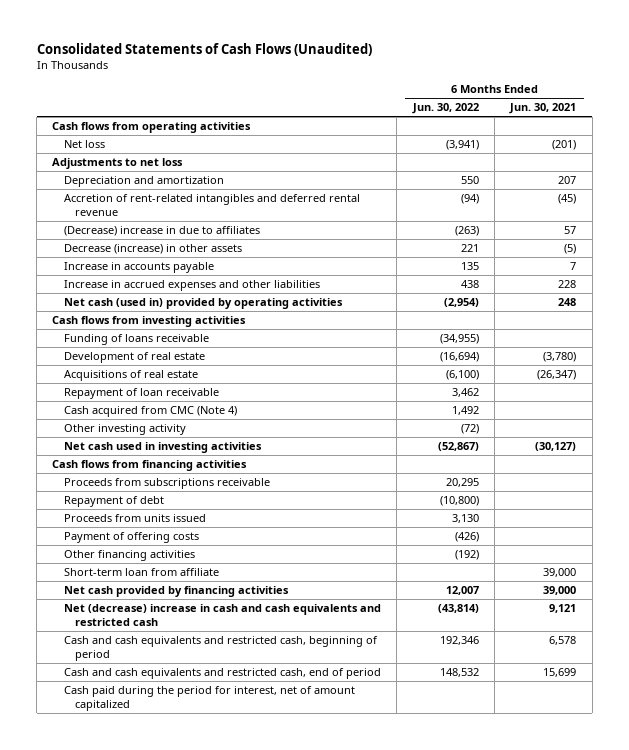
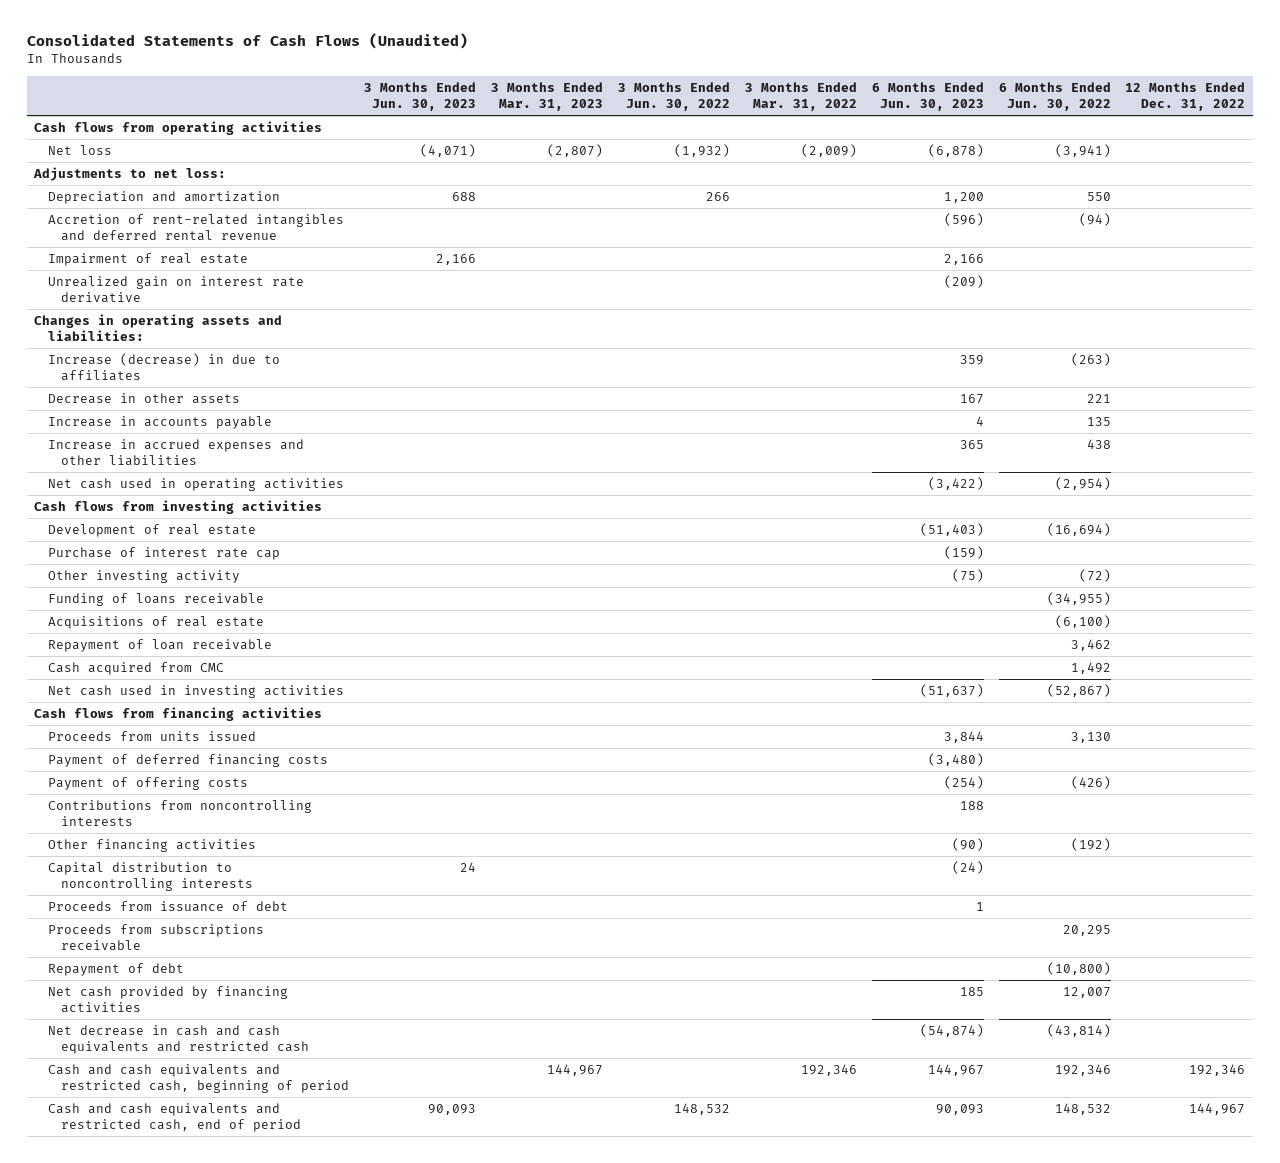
- | 6 Months Ended Jun. 30, 2022 | 6 Months Ended Jun. 30, 2021
+ | 3 Months Ended Jun. 30, 2023 | 3 Months Ended Mar. 31, 2023 | 3 Months Ended Jun. 30, 2022 | 3 Months Ended Mar. 31, 2022 | 6 Months Ended Jun. 30, 2023 | 6 Months Ended Jun. 30, 2022 | 12 Months Ended Dec. 31, 2022
- Adjustments to net loss
+ Adjustments to net loss:
- (Decrease) increase in due to affiliates | (263) | 57
- Decrease (increase) in other assets | 221 | (5)
+ Impairment of real estate | 2,166 | | | | 2,166 | |
+ Unrealized gain on interest rate derivative | | | | | (209) | |
+ Changes in operating assets and liabilities:
+ Increase (decrease) in due to affiliates | | | | | 359 | (263) |
+ Decrease in other assets | | | | | 167 | 221 |
- Net cash (used in) provided by operating activities | (2,954) | 248
+ Net cash used in operating activities | | | | | (3,422) | (2,954) |
+ Purchase of interest rate cap | | | | | (159) | |
moved up: Other investing activity | | | | | (75) | (72) |
moved down: Funding of loans receivable | | | | | | (34,955) |
- Cash acquired from CMC (Note 4) | 1,492 |
+ Cash acquired from CMC | | | | | | 1,492 |
+ Payment of deferred financing costs | | | | | (3,480) | |
+ Contributions from noncontrolling interests | | | | | 188 | |
- Short-term loan from affiliate | | 39,000
+ Capital distribution to noncontrolling interests | 24 | | | | (24) | |
+ Proceeds from issuance of debt | | | | | 1 | |
moved down: Proceeds from subscriptions receivable | | | | | | 20,295 |
moved down: Repayment of debt | | | | | | (10,800) |
- Net (decrease) increase in cash and cash equivalents and restricted cash | (43,814) | 9,121
+ Net decrease in cash and cash equivalents and restricted cash | | | | | (54,874) | (43,814) |
- Cash paid during the period for interest, net of amount capitalized

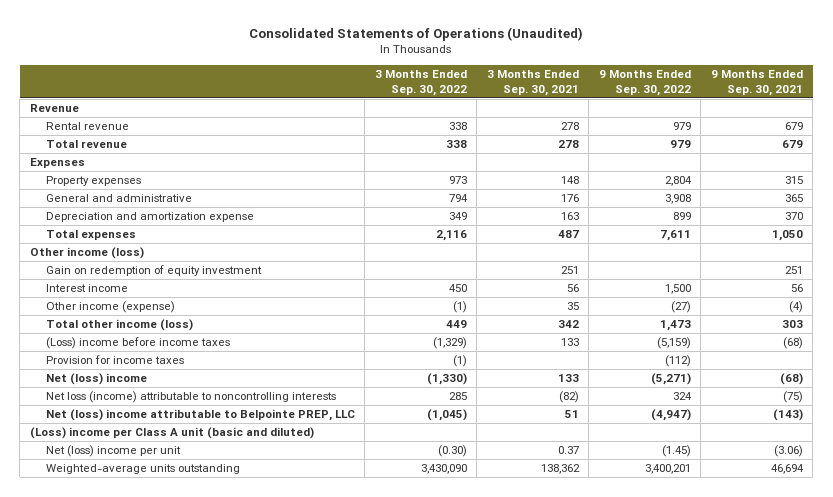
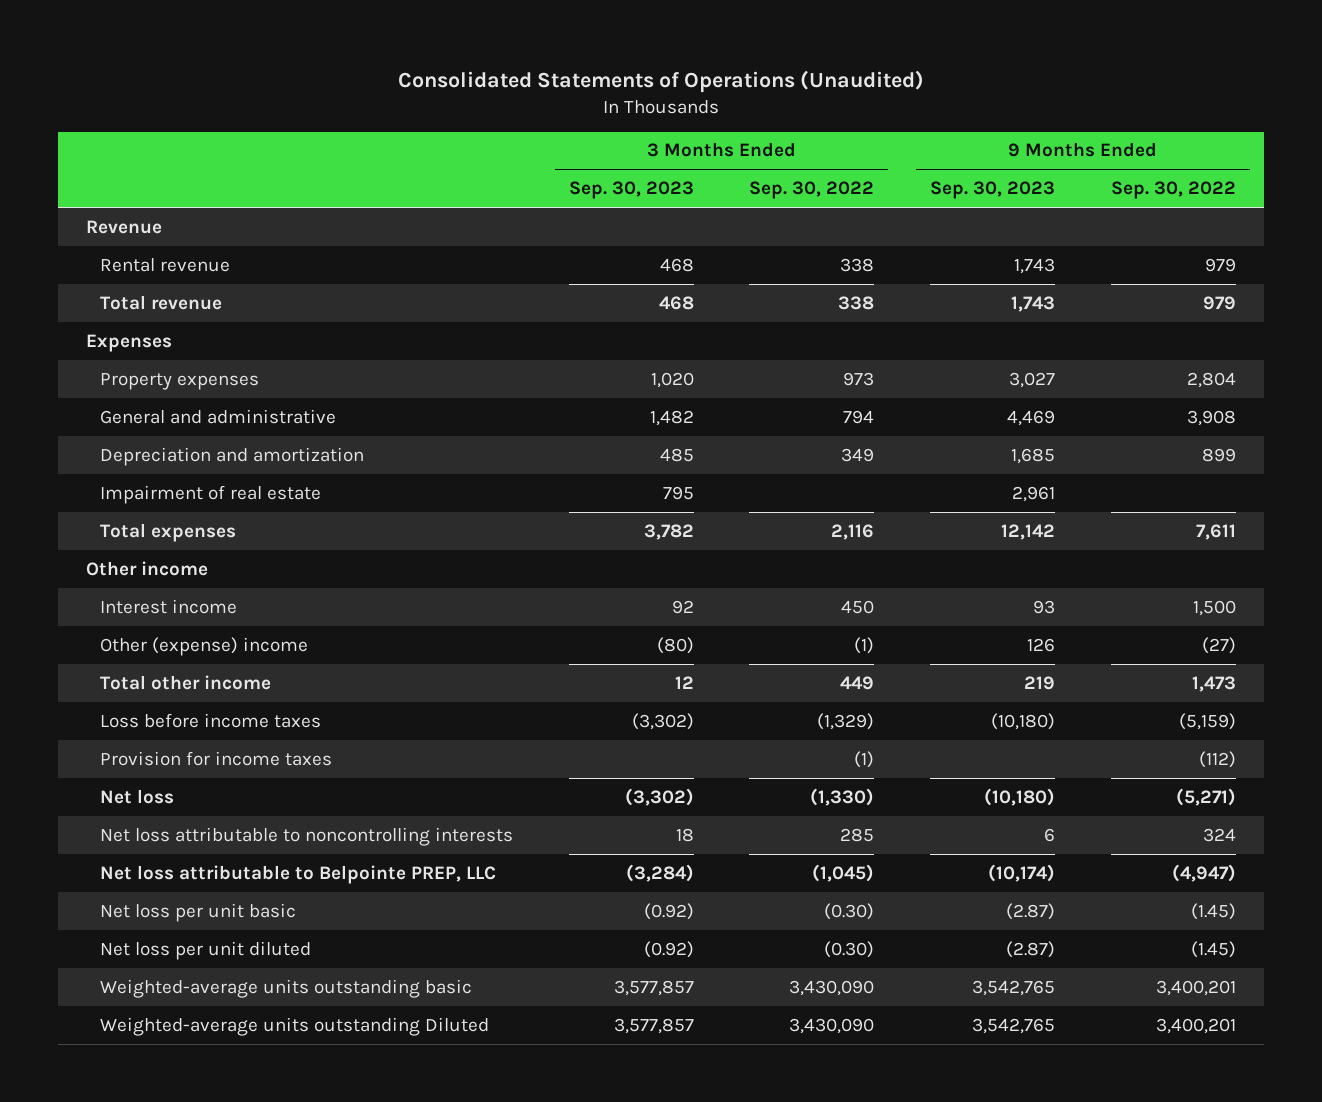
- | 3 Months Ended Sep. 30, 2022 | 3 Months Ended Sep. 30, 2021 | 9 Months Ended Sep. 30, 2022 | 9 Months Ended Sep. 30, 2021
+ | 3 Months Ended Sep. 30, 2023 | 3 Months Ended Sep. 30, 2022 | 9 Months Ended Sep. 30, 2023 | 9 Months Ended Sep. 30, 2022
- Depreciation and amortization expense | 349 | 163 | 899 | 370
+ Depreciation and amortization | 485 | 349 | 1,685 | 899
+ Impairment of real estate | 795 | | 2,961 |
- Other income (loss)
- Gain on redemption of equity investment | | 251 | | 251
+ Other income
- Other income (expense) | (1) | 35 | (27) | (4)
- Total other income (loss) | 449 | 342 | 1,473 | 303
- (Loss) income before income taxes | (1,329) | 133 | (5,159) | (68)
+ Other (expense) income | (80) | (1) | 126 | (27)
+ Total other income | 12 | 449 | 219 | 1,473
+ Loss before income taxes | (3,302) | (1,329) | (10,180) | (5,159)
- Net (loss) income | (1,330) | 133 | (5,271) | (68)
- Net loss (income) attributable to noncontrolling interests | 285 | (82) | 324 | (75)
- Net (loss) income attributable to Belpointe PREP, LLC | (1,045) | 51 | (4,947) | (143)
- (Loss) income per Class A unit (basic and diluted)
- Net (loss) income per unit | (0.30) | 0.37 | (1.45) | (3.06)
- Weighted-average units outstanding | 3,430,090 | 138,362 | 3,400,201 | 46,694
+ Net loss | (3,302) | (1,330) | (10,180) | (5,271)
+ Net loss attributable to noncontrolling interests | 18 | 285 | 6 | 324
+ Net loss attributable to Belpointe PREP, LLC | (3,284) | (1,045) | (10,174) | (4,947)
+ Net loss per unit basic | (0.92) | (0.30) | (2.87) | (1.45)
+ Net loss per unit diluted | (0.92) | (0.30) | (2.87) | (1.45)
+ Weighted-average units outstanding basic | 3,577,857 | 3,430,090 | 3,542,765 | 3,400,201
+ Weighted-average units outstanding Diluted | 3,577,857 | 3,430,090 | 3,542,765 | 3,400,201

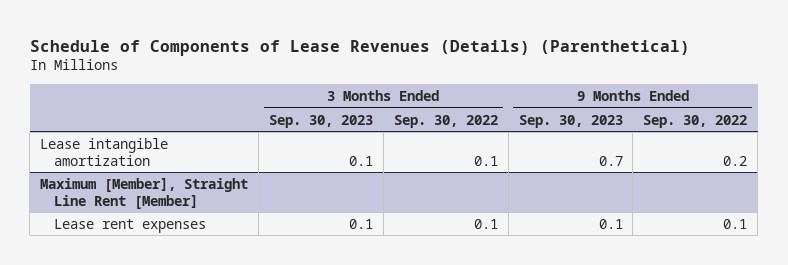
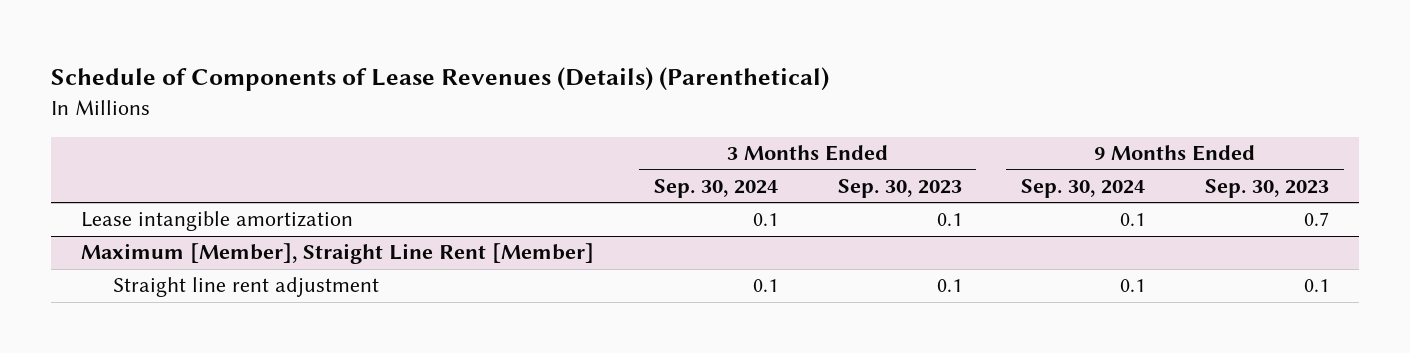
- | 3 Months Ended Sep. 30, 2023 | 3 Months Ended Sep. 30, 2022 | 9 Months Ended Sep. 30, 2023 | 9 Months Ended Sep. 30, 2022
+ | 3 Months Ended Sep. 30, 2024 | 3 Months Ended Sep. 30, 2023 | 9 Months Ended Sep. 30, 2024 | 9 Months Ended Sep. 30, 2023
@ Maximum [Member], Straight Line Rent [Member]
- Lease rent expenses | 0.1 | 0.1 | 0.1 | 0.1
+ Straight line rent adjustment | 0.1 | 0.1 | 0.1 | 0.1

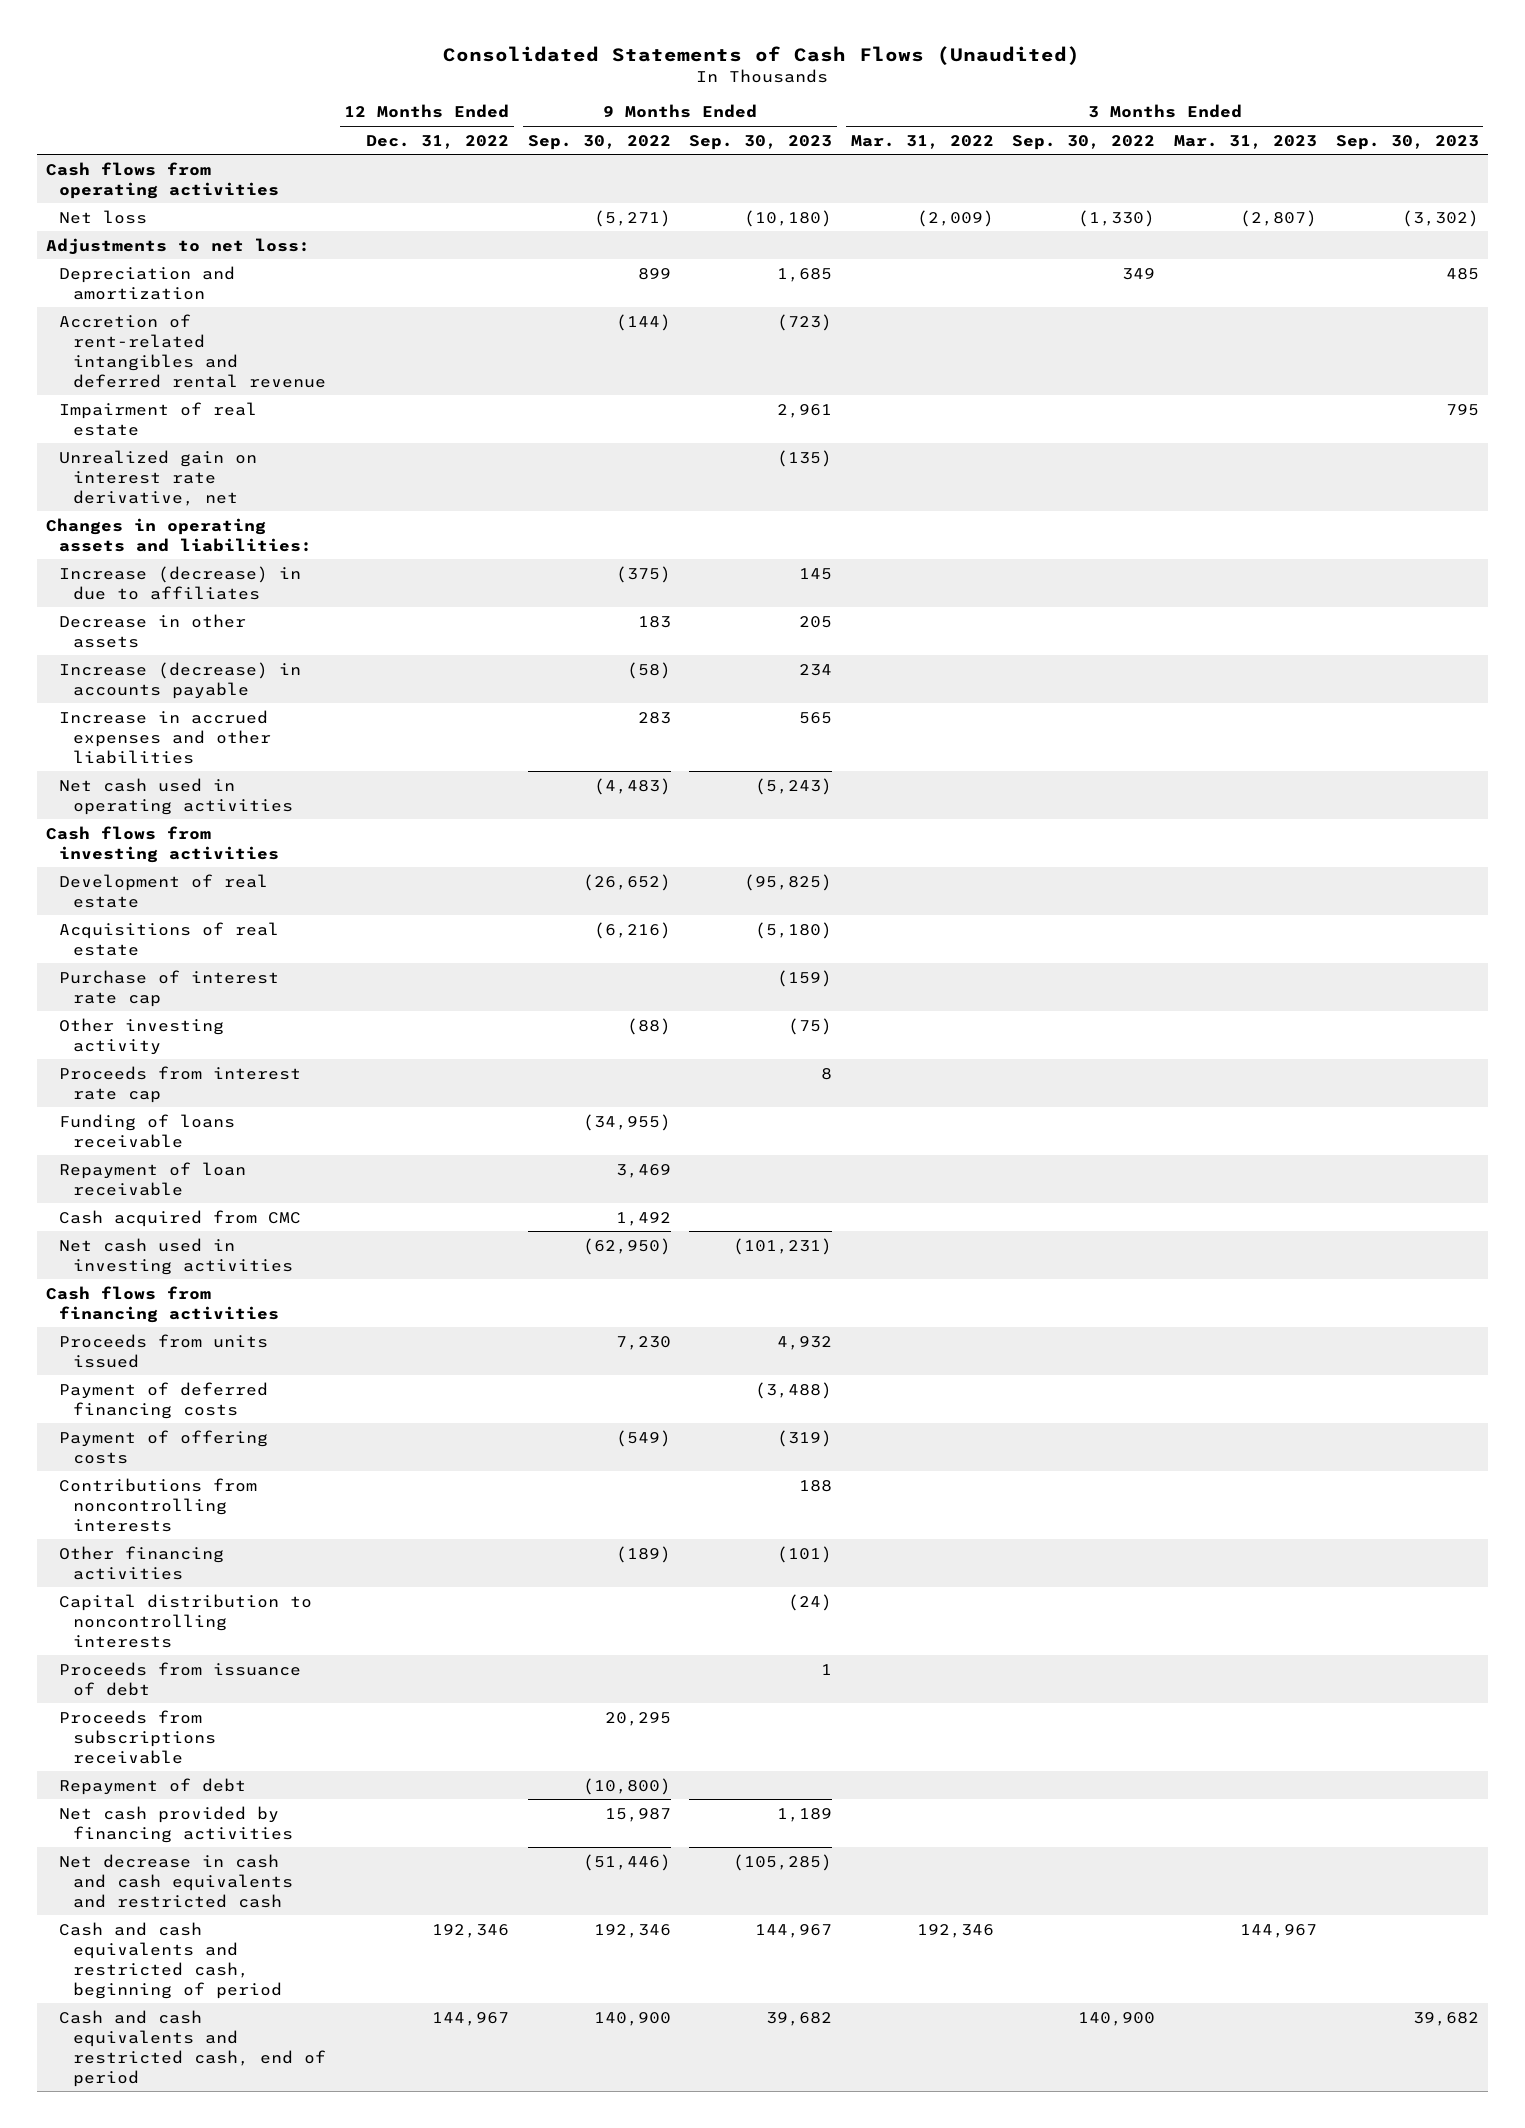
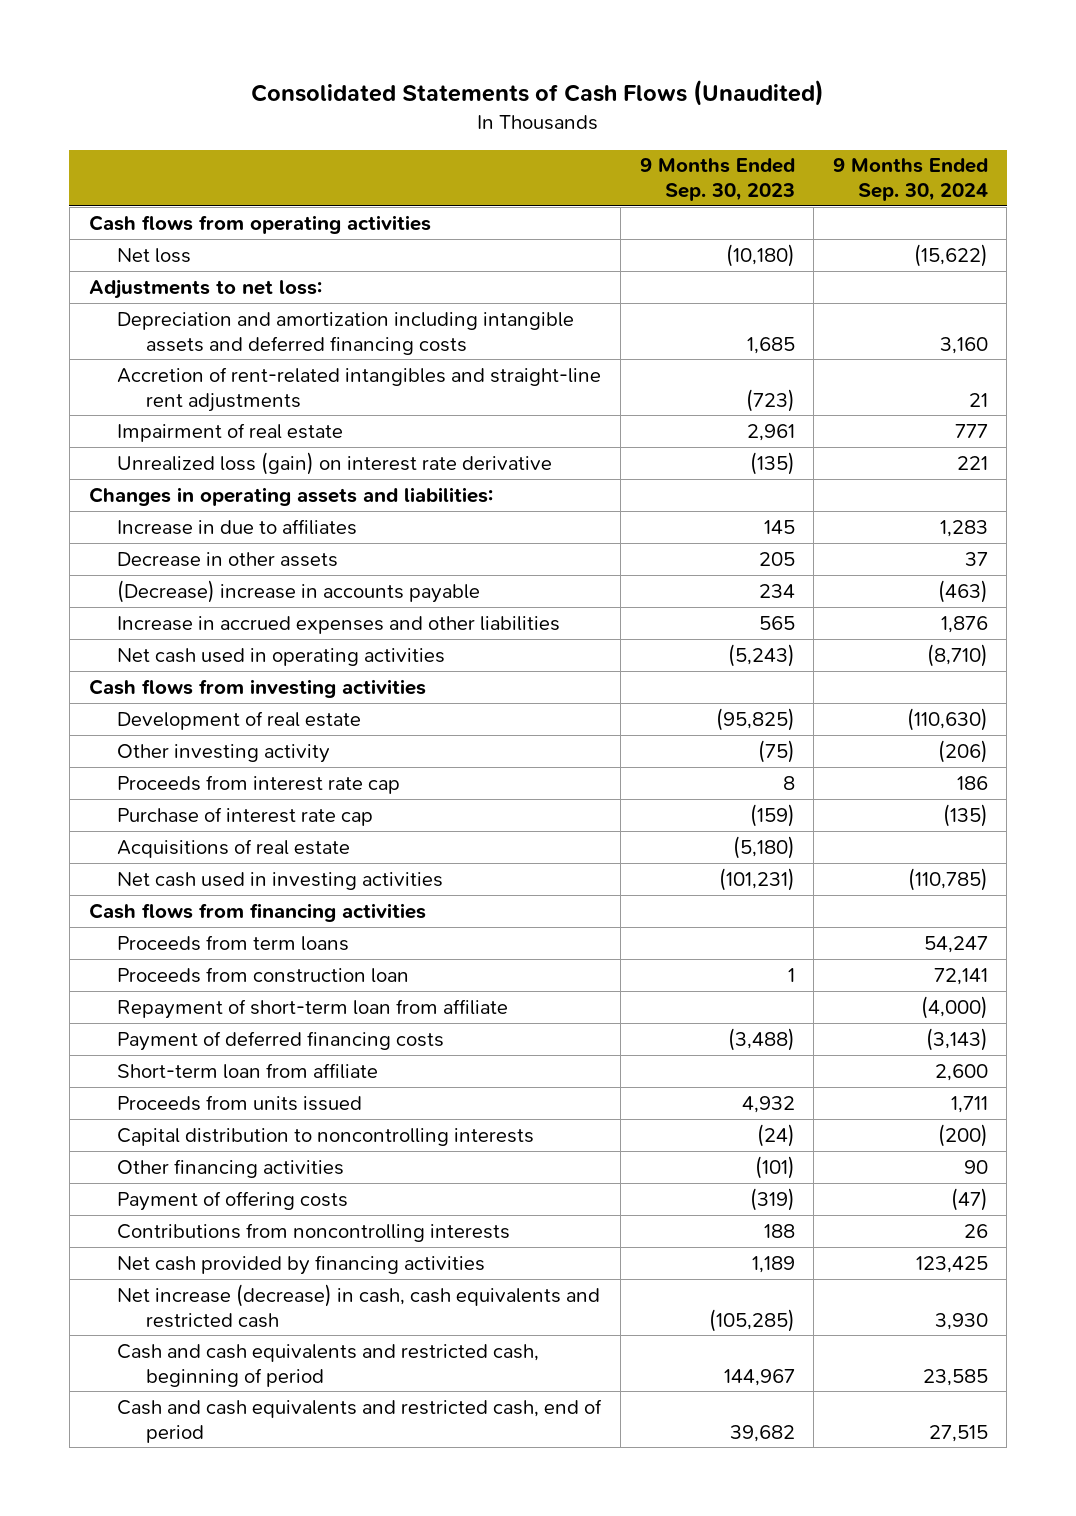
- | 12 Months Ended Dec. 31, 2022 | 9 Months Ended Sep. 30, 2022 | 9 Months Ended Sep. 30, 2023 | 3 Months Ended Mar. 31, 2022 | 3 Months Ended Sep. 30, 2022 | 3 Months Ended Mar. 31, 2023 | 3 Months Ended Sep. 30, 2023
+ | 9 Months Ended Sep. 30, 2023 | 9 Months Ended Sep. 30, 2024
- Depreciation and amortization | | 899 | 1,685 | | 349 | | 485
- Accretion of rent-related intangibles and deferred rental revenue | | (144) | (723) | | | |
+ Depreciation and amortization including intangible assets and deferred financing costs | 1,685 | 3,160
+ Accretion of rent-related intangibles and straight-line rent adjustments | (723) | 21
- Unrealized gain on interest rate derivative, net | | | (135) | | | |
+ Unrealized loss (gain) on interest rate derivative | (135) | 221
- Increase (decrease) in due to affiliates | | (375) | 145 | | | |
+ Increase in due to affiliates | 145 | 1,283
- Increase (decrease) in accounts payable | | (58) | 234 | | | |
+ (Decrease) increase in accounts payable | 234 | (463)
- Funding of loans receivable | | (34,955) | | | | |
- Repayment of loan receivable | | 3,469 | | | | |
- Cash acquired from CMC | | 1,492 | | | | |
moved down: Purchase of interest rate cap | (159) | (135)
moved down: Acquisitions of real estate | (5,180) |
+ Proceeds from term loans | | 54,247
+ Proceeds from construction loan | 1 | 72,141
+ Repayment of short-term loan from affiliate | | (4,000)
+ Short-term loan from affiliate | | 2,600
moved down: Proceeds from units issued | 4,932 | 1,711
moved up: Capital distribution to noncontrolling interests | (24) | (200)
moved up: Other financing activities | (101) | 90
- Proceeds from issuance of debt | | | 1 | | | |
- Proceeds from subscriptions receivable | | 20,295 | | | | |
- Repayment of debt | | (10,800) | | | | |
- Net decrease in cash and cash equivalents and restricted cash | | (51,446) | (105,285) | | | |
+ Net increase (decrease) in cash, cash equivalents and restricted cash | (105,285) | 3,930

